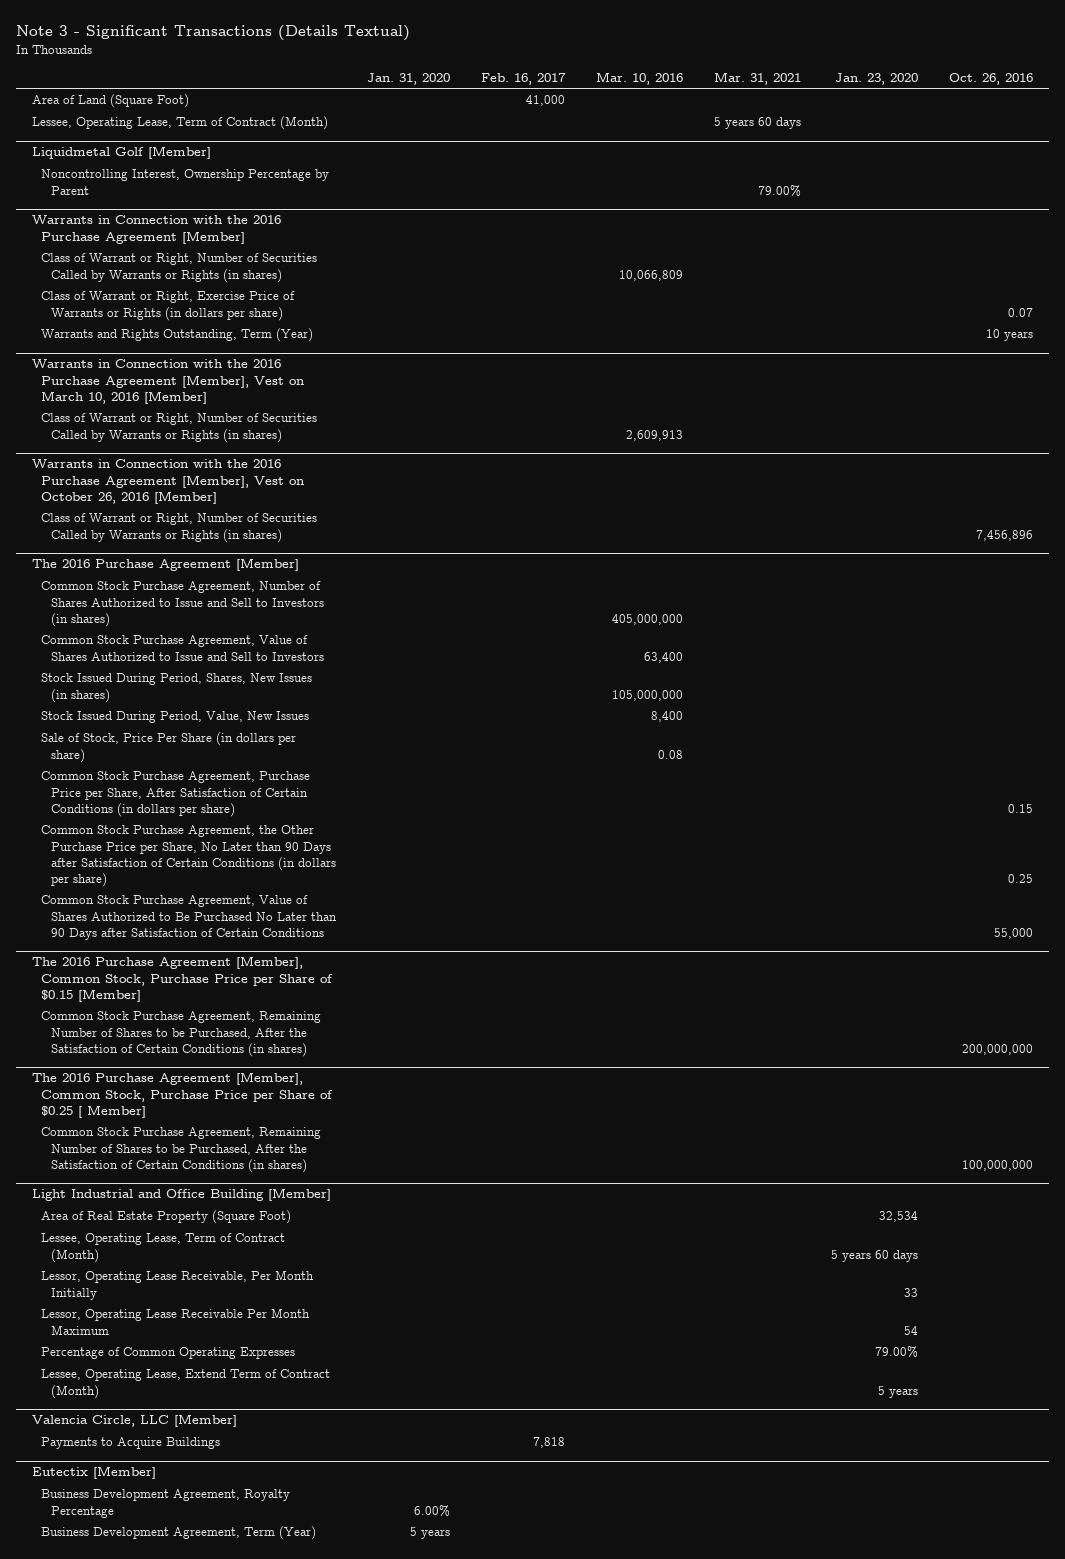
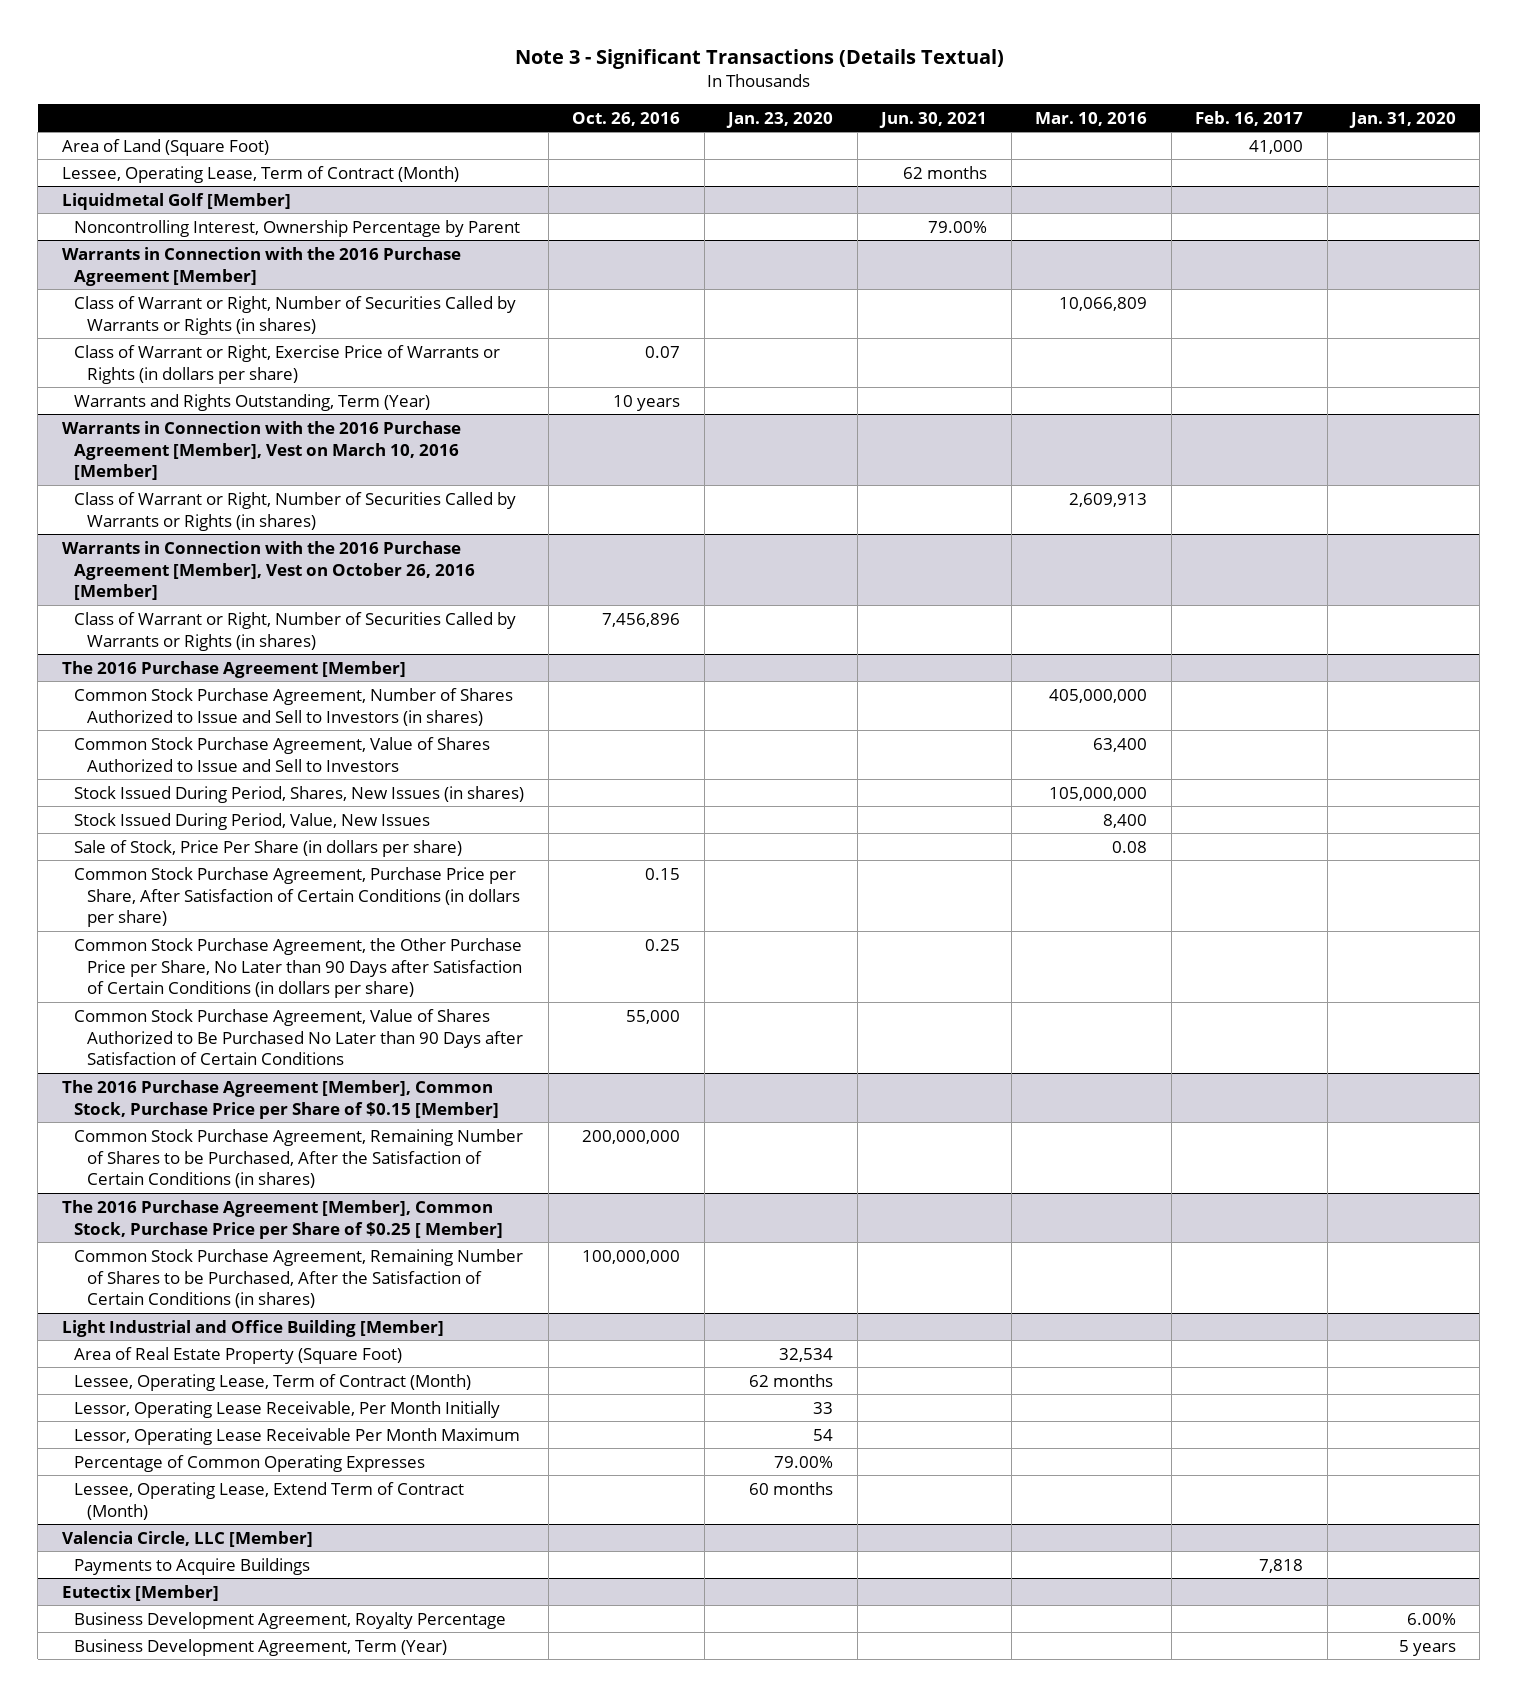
- | Jan. 31, 2020 | Feb. 16, 2017 | Mar. 10, 2016 | Mar. 31, 2021 | Jan. 23, 2020 | Oct. 26, 2016
+ | Oct. 26, 2016 | Jan. 23, 2020 | Jun. 30, 2021 | Mar. 10, 2016 | Feb. 16, 2017 | Jan. 31, 2020
@ Light Industrial and Office Building [Member]
- Lessee, Operating Lease, Term of Contract (Month) | | | | | 5 years 60 days |
+ Lessee, Operating Lease, Term of Contract (Month) | | 62 months | | | |
- Lessee, Operating Lease, Extend Term of Contract (Month) | | | | | 5 years |
+ Lessee, Operating Lease, Extend Term of Contract (Month) | | 60 months | | | |

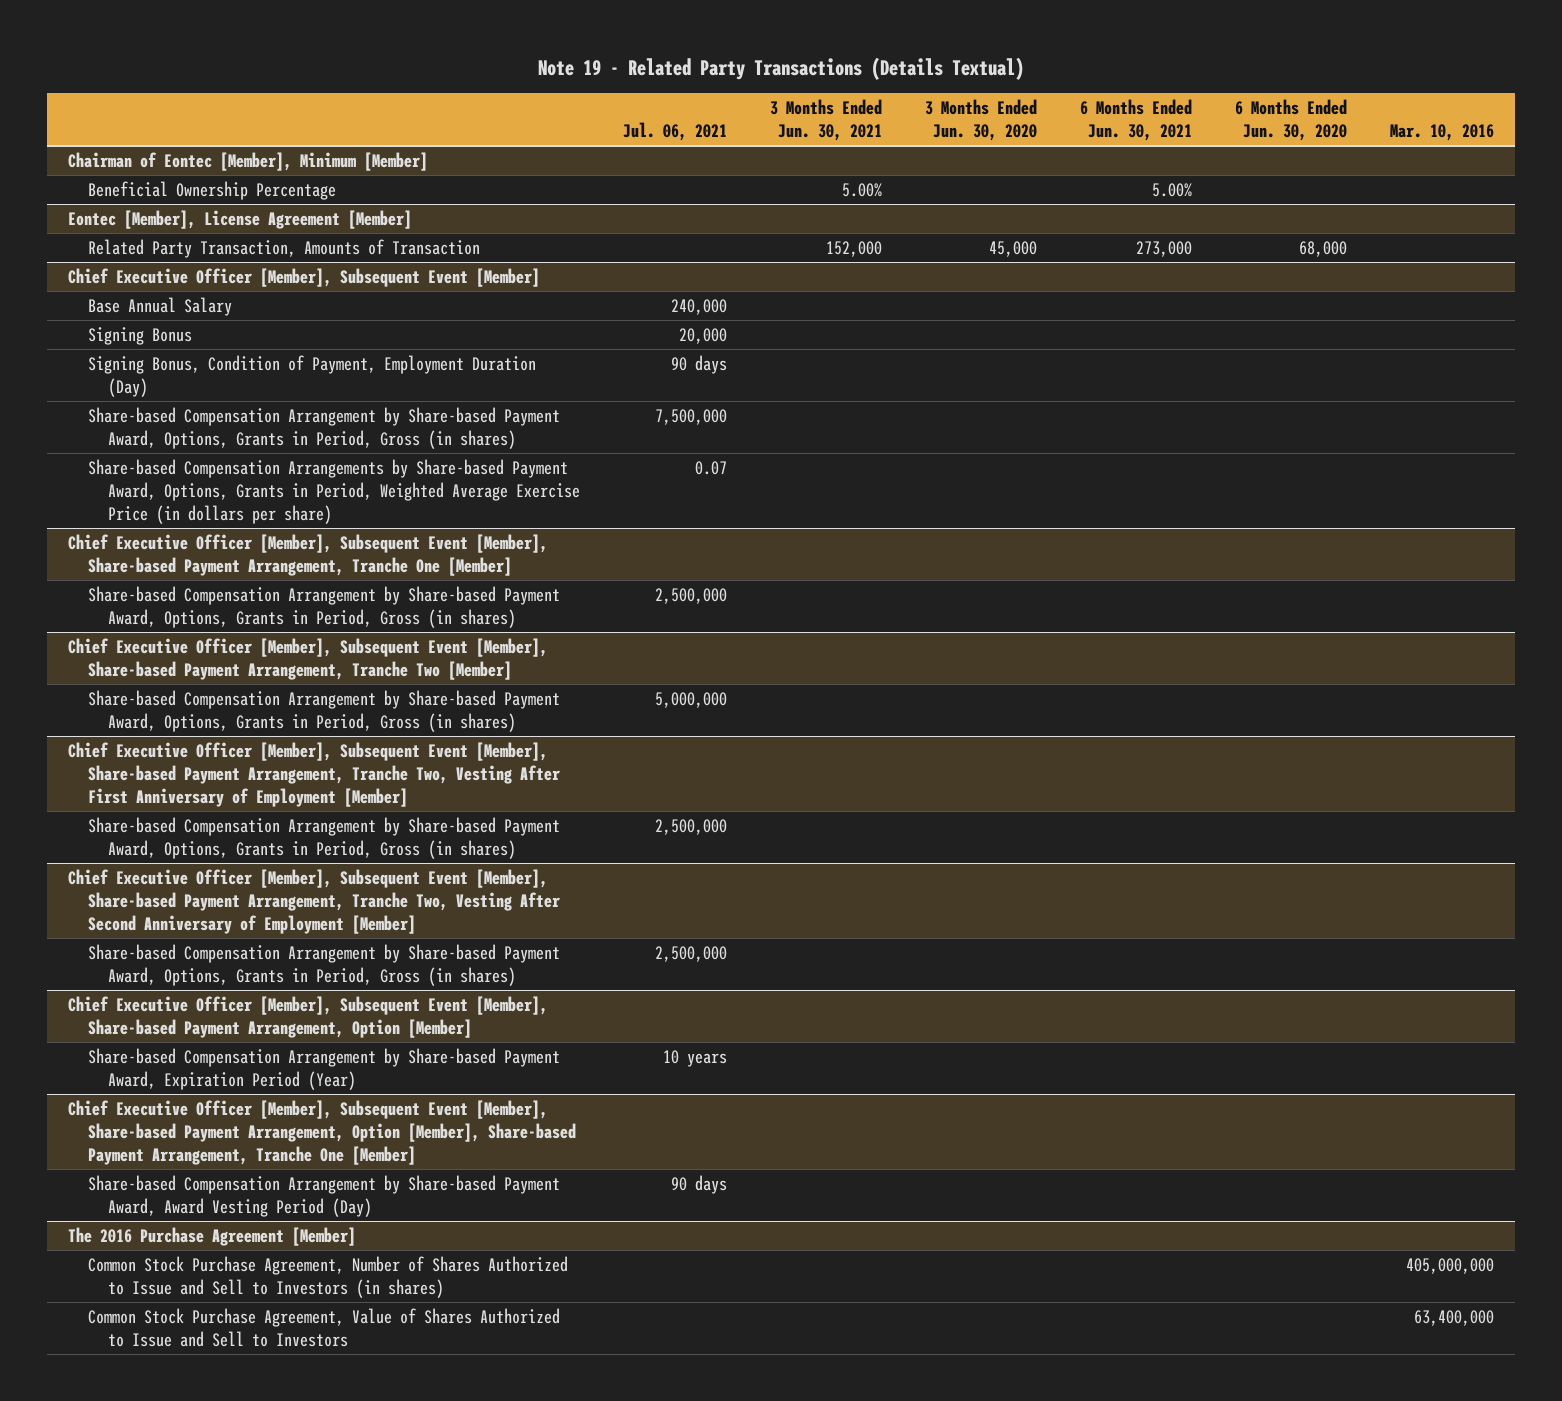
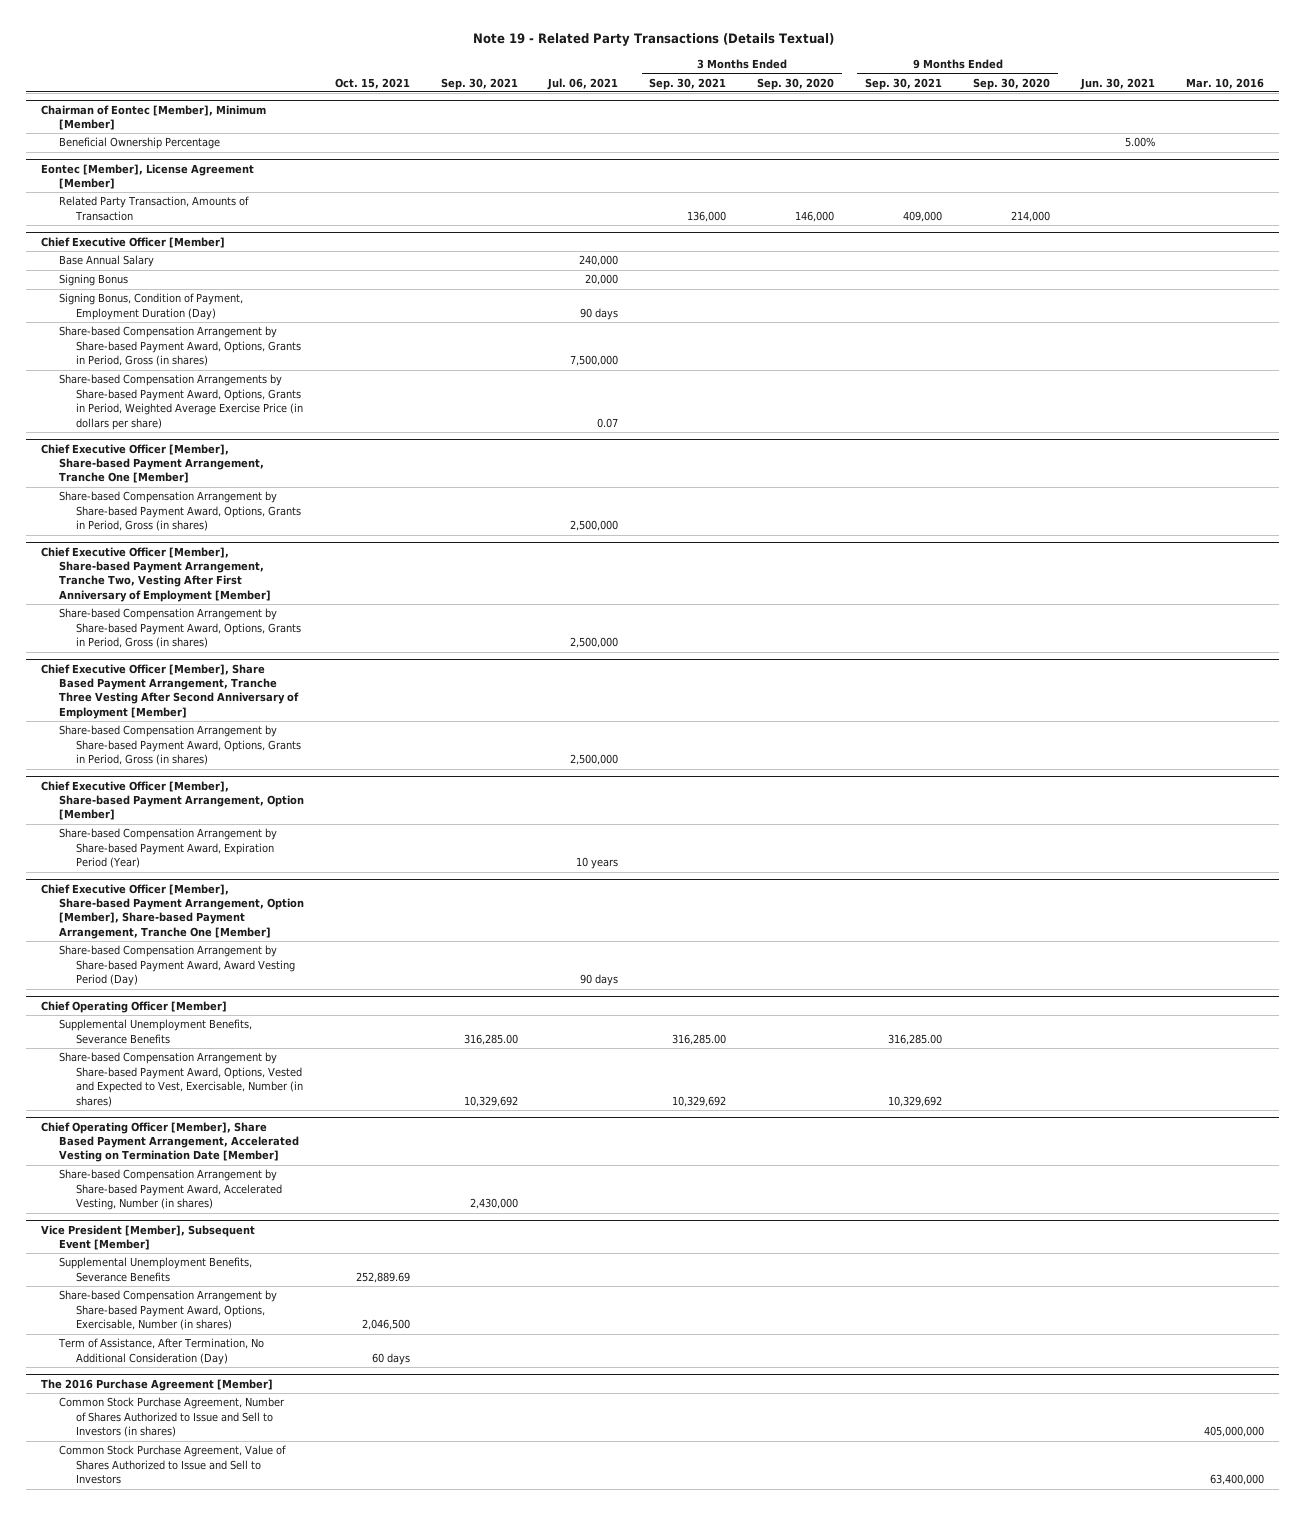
- | Jul. 06, 2021 | 3 Months Ended Jun. 30, 2021 | 3 Months Ended Jun. 30, 2020 | 6 Months Ended Jun. 30, 2021 | 6 Months Ended Jun. 30, 2020 | Mar. 10, 2016
+ | Oct. 15, 2021 | Sep. 30, 2021 | Jul. 06, 2021 | 3 Months Ended Sep. 30, 2021 | 3 Months Ended Sep. 30, 2020 | 9 Months Ended Sep. 30, 2021 | 9 Months Ended Sep. 30, 2020 | Jun. 30, 2021 | Mar. 10, 2016
- Chief Executive Officer [Member], Subsequent Event [Member]
+ Chief Executive Officer [Member]
- Chief Executive Officer [Member], Subsequent Event [Member], Share-based Payment Arrangement, Tranche One [Member]
+ Chief Executive Officer [Member], Share-based Payment Arrangement, Tranche One [Member]
- Chief Executive Officer [Member], Subsequent Event [Member], Share-based Payment Arrangement, Tranche Two [Member]
- Share-based Compensation Arrangement by Share-based Payment Award, Options, Grants in Period, Gross (in shares) | 5,000,000 | | | | |
- Chief Executive Officer [Member], Subsequent Event [Member], Share-based Payment Arrangement, Tranche Two, Vesting After First Anniversary of Employment [Member]
+ Chief Executive Officer [Member], Share-based Payment Arrangement, Tranche Two, Vesting After First Anniversary of Employment [Member]
- Chief Executive Officer [Member], Subsequent Event [Member], Share-based Payment Arrangement, Tranche Two, Vesting After Second Anniversary of Employment [Member]
+ Chief Executive Officer [Member], Share Based Payment Arrangement, Tranche Three Vesting After Second Anniversary of Employment [Member]
- Chief Executive Officer [Member], Subsequent Event [Member], Share-based Payment Arrangement, Option [Member]
+ Chief Executive Officer [Member], Share-based Payment Arrangement, Option [Member]
- Chief Executive Officer [Member], Subsequent Event [Member], Share-based Payment Arrangement, Option [Member], Share-based Payment Arrangement, Tranche One [Member]
+ Chief Executive Officer [Member], Share-based Payment Arrangement, Option [Member], Share-based Payment Arrangement, Tranche One [Member]
+ Chief Operating Officer [Member]
+ Supplemental Unemployment Benefits, Severance Benefits | | 316,285.00 | | 316,285.00 | | 316,285.00 | | |
+ Share-based Compensation Arrangement by Share-based Payment Award, Options, Vested and Expected to Vest, Exercisable, Number (in shares) | | 10,329,692 | | 10,329,692 | | 10,329,692 | | |
+ Chief Operating Officer [Member], Share Based Payment Arrangement, Accelerated Vesting on Termination Date [Member]
+ Share-based Compensation Arrangement by Share-based Payment Award, Accelerated Vesting, Number (in shares) | | 2,430,000 | | | | | | |
+ Vice President [Member], Subsequent Event [Member]
+ Supplemental Unemployment Benefits, Severance Benefits | 252,889.69 | | | | | | | |
+ Share-based Compensation Arrangement by Share-based Payment Award, Options, Exercisable, Number (in shares) | 2,046,500 | | | | | | | |
+ Term of Assistance, After Termination, No Additional Consideration (Day) | 60 days | | | | | | | |

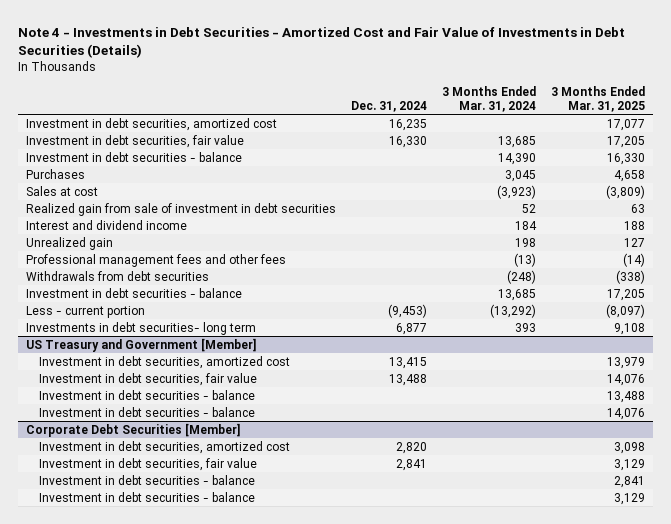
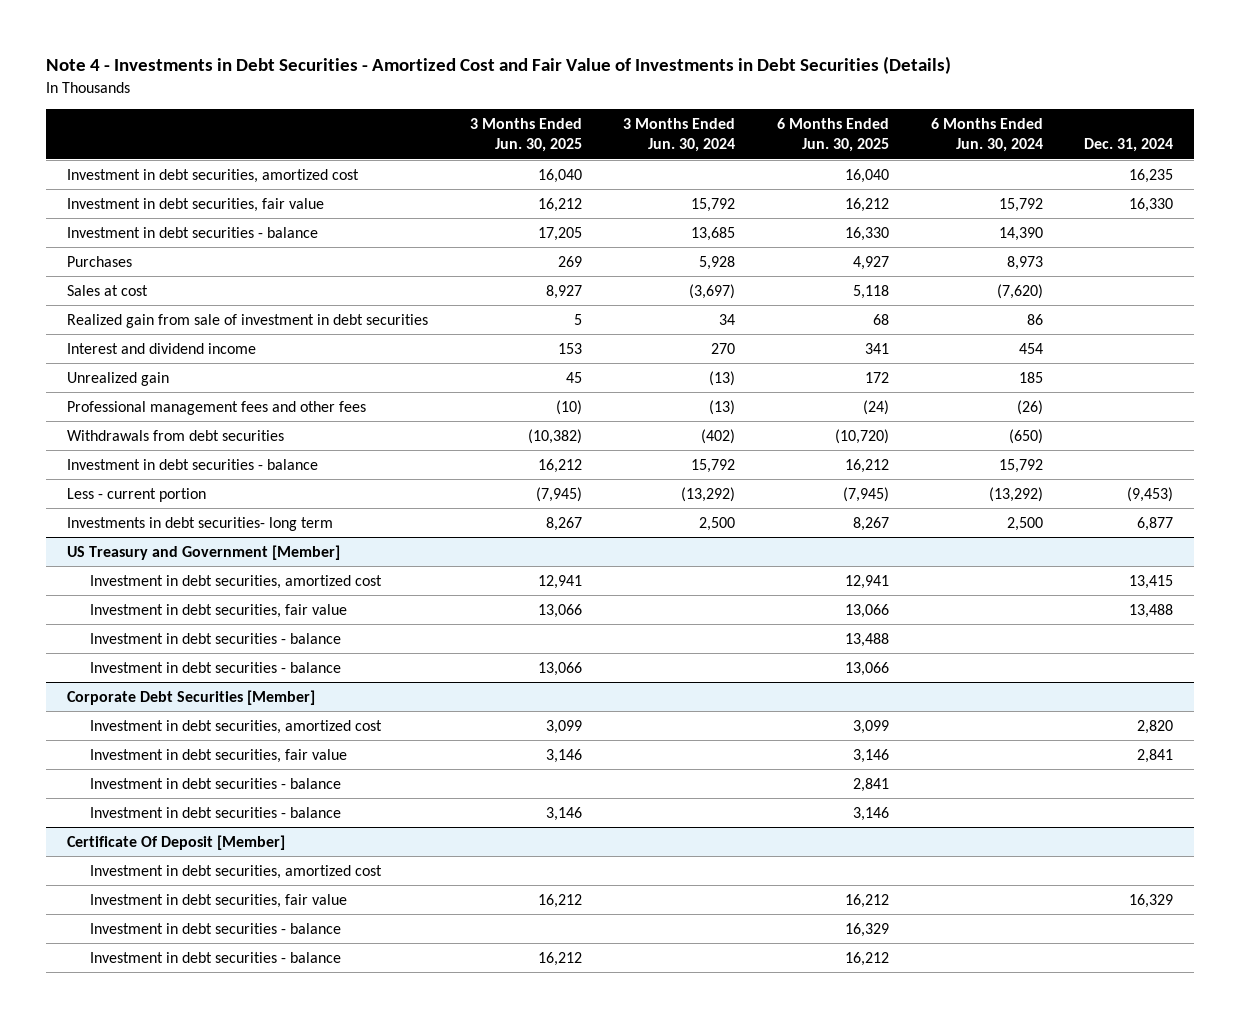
- | Dec. 31, 2024 | 3 Months Ended Mar. 31, 2024 | 3 Months Ended Mar. 31, 2025
+ | 3 Months Ended Jun. 30, 2025 | 3 Months Ended Jun. 30, 2024 | 6 Months Ended Jun. 30, 2025 | 6 Months Ended Jun. 30, 2024 | Dec. 31, 2024
+ Certificate Of Deposit [Member]
+ Investment in debt securities, amortized cost
+ Investment in debt securities, fair value | 16,212 | | 16,212 | | 16,329
+ Investment in debt securities - balance | | | 16,329 | |
+ Investment in debt securities - balance | 16,212 | | 16,212 | |

